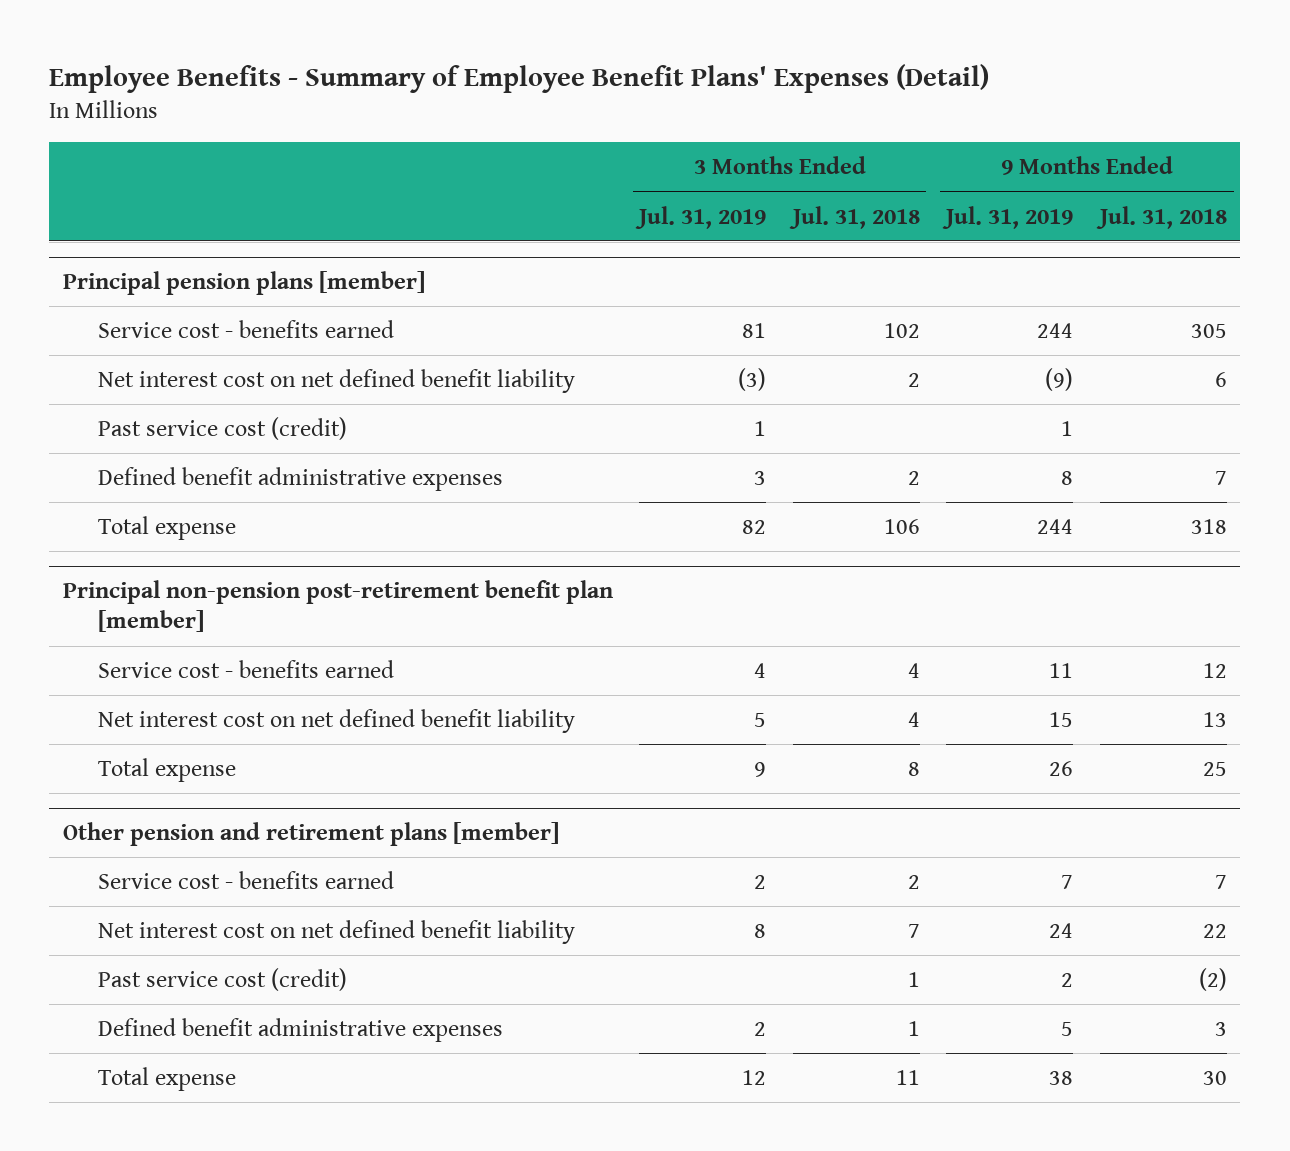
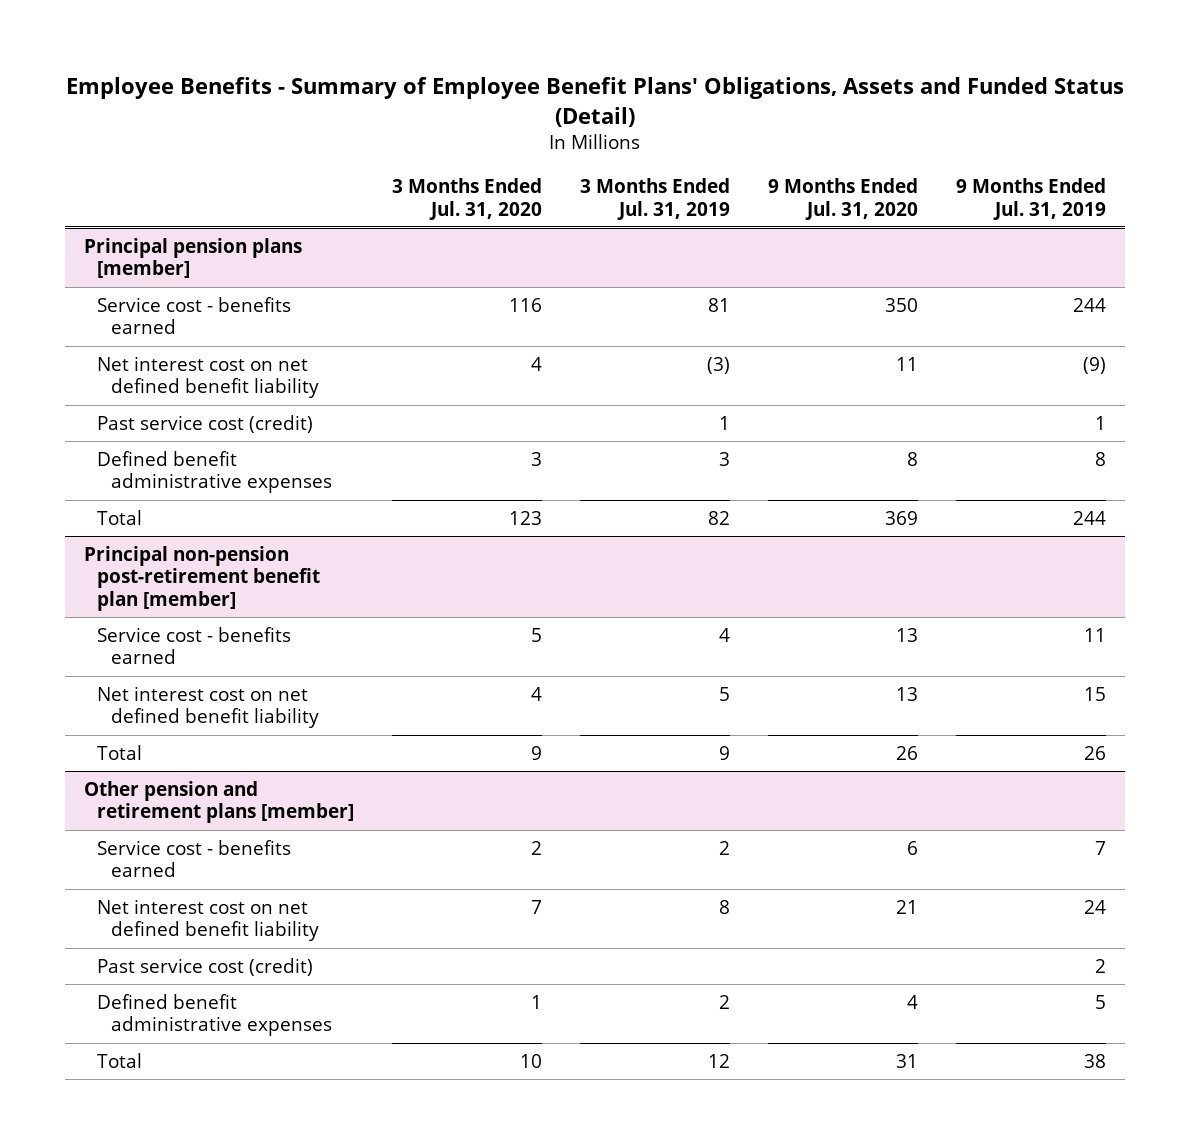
- Employee Benefits - Summary of Employee Benefit Plans' Expenses (Detail)
+ Employee Benefits - Summary of Employee Benefit Plans' Obligations, Assets and Funded Status (Detail)
- | 3 Months Ended Jul. 31, 2019 | 3 Months Ended Jul. 31, 2018 | 9 Months Ended Jul. 31, 2019 | 9 Months Ended Jul. 31, 2018
+ | 3 Months Ended Jul. 31, 2020 | 3 Months Ended Jul. 31, 2019 | 9 Months Ended Jul. 31, 2020 | 9 Months Ended Jul. 31, 2019
@ Principal pension plans [member]
- Total expense | 82 | 106 | 244 | 318
+ Total | 123 | 82 | 369 | 244
@ Principal non-pension post-retirement benefit plan [member]
- Total expense | 9 | 8 | 26 | 25
+ Total | 9 | 9 | 26 | 26
@ Other pension and retirement plans [member]
- Total expense | 12 | 11 | 38 | 30
+ Total | 10 | 12 | 31 | 38

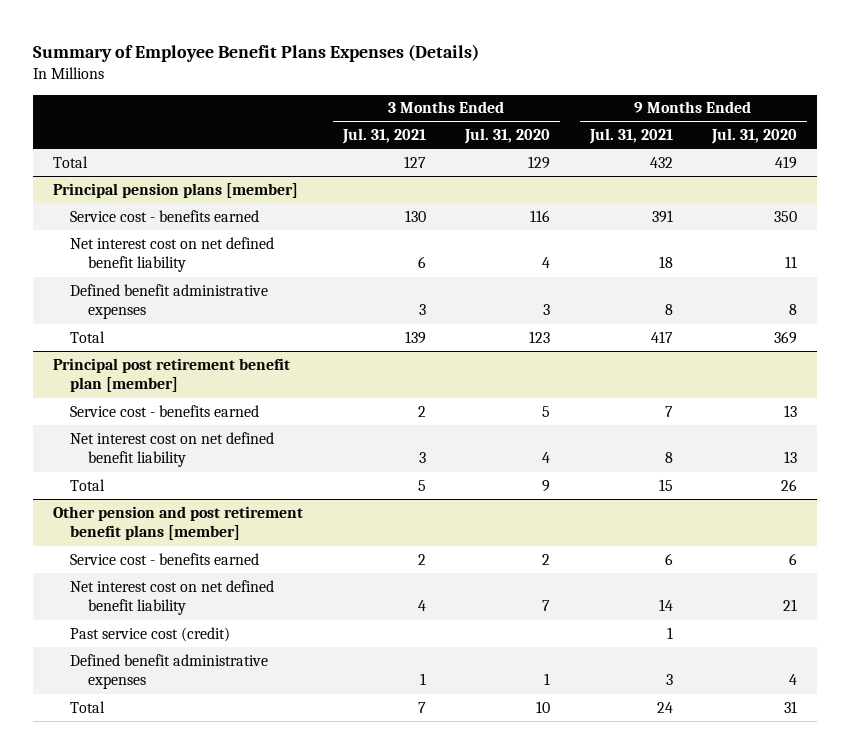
- Employee Benefits - Summary of Employee Benefit Plans' Obligations, Assets and Funded Status (Detail)
+ Summary of Employee Benefit Plans Expenses (Details)
- | 3 Months Ended Jul. 31, 2020 | 3 Months Ended Jul. 31, 2019 | 9 Months Ended Jul. 31, 2020 | 9 Months Ended Jul. 31, 2019
+ | 3 Months Ended Jul. 31, 2021 | 3 Months Ended Jul. 31, 2020 | 9 Months Ended Jul. 31, 2021 | 9 Months Ended Jul. 31, 2020
+ Total | 127 | 129 | 432 | 419
@ Principal pension plans [member]
- Past service cost (credit) | | 1 | | 1
- Principal non-pension post-retirement benefit plan [member]
+ Principal post retirement benefit plan [member]
- Other pension and retirement plans [member]
+ Other pension and post retirement benefit plans [member]

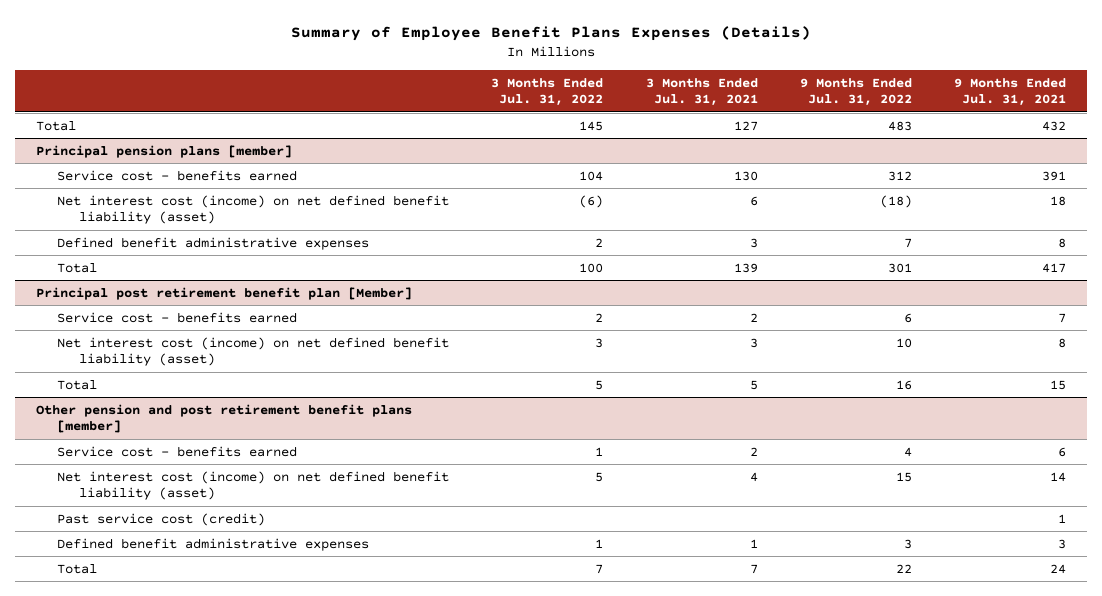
- | 3 Months Ended Jul. 31, 2021 | 3 Months Ended Jul. 31, 2020 | 9 Months Ended Jul. 31, 2021 | 9 Months Ended Jul. 31, 2020
+ | 3 Months Ended Jul. 31, 2022 | 3 Months Ended Jul. 31, 2021 | 9 Months Ended Jul. 31, 2022 | 9 Months Ended Jul. 31, 2021
@ Principal pension plans [member]
- Net interest cost on net defined benefit liability | 6 | 4 | 18 | 11
+ Net interest cost (income) on net defined benefit liability (asset) | (6) | 6 | (18) | 18
- Principal post retirement benefit plan [member]
+ Principal post retirement benefit plan [Member]
- Net interest cost on net defined benefit liability | 3 | 4 | 8 | 13
+ Net interest cost (income) on net defined benefit liability (asset) | 3 | 3 | 10 | 8
@ Other pension and post retirement benefit plans [member]
- Net interest cost on net defined benefit liability | 4 | 7 | 14 | 21
+ Net interest cost (income) on net defined benefit liability (asset) | 5 | 4 | 15 | 14

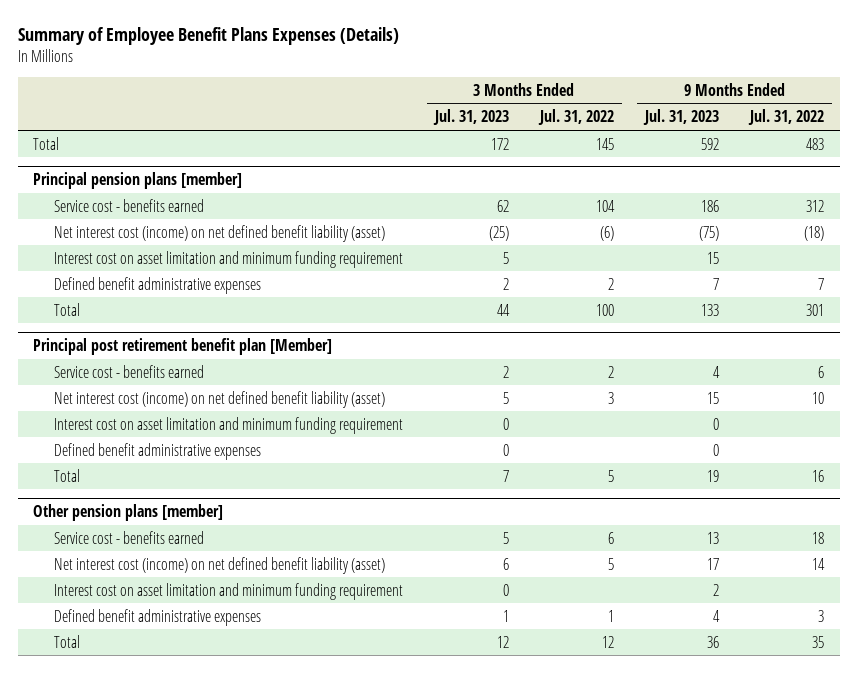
- | 3 Months Ended Jul. 31, 2022 | 3 Months Ended Jul. 31, 2021 | 9 Months Ended Jul. 31, 2022 | 9 Months Ended Jul. 31, 2021
+ | 3 Months Ended Jul. 31, 2023 | 3 Months Ended Jul. 31, 2022 | 9 Months Ended Jul. 31, 2023 | 9 Months Ended Jul. 31, 2022
@ Principal pension plans [member]
+ Interest cost on asset limitation and minimum funding requirement | 5 | | 15 |
@ Principal post retirement benefit plan [Member]
+ Interest cost on asset limitation and minimum funding requirement | 0 | | 0 |
+ Defined benefit administrative expenses | 0 | | 0 |
- Other pension and post retirement benefit plans [member]
- Service cost - benefits earned | 1 | 2 | 4 | 6
- Net interest cost (income) on net defined benefit liability (asset) | 5 | 4 | 15 | 14
- Past service cost (credit) | | | | 1
+ Other pension plans [member]
+ Service cost - benefits earned | 5 | 6 | 13 | 18
+ Net interest cost (income) on net defined benefit liability (asset) | 6 | 5 | 17 | 14
+ Interest cost on asset limitation and minimum funding requirement | 0 | | 2 |
- Total | 7 | 7 | 22 | 24
+ Total | 12 | 12 | 36 | 35

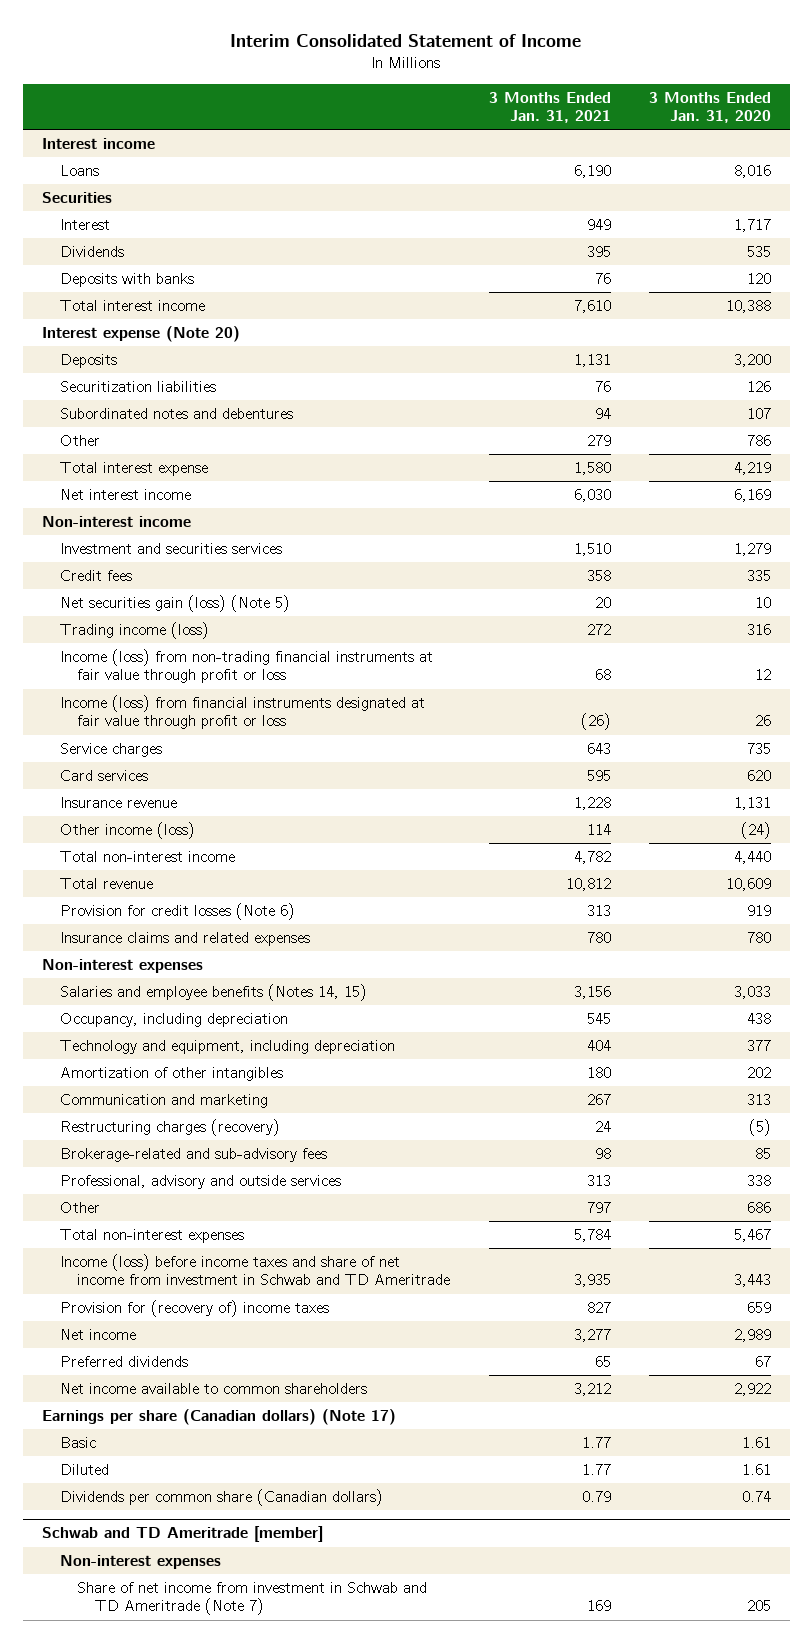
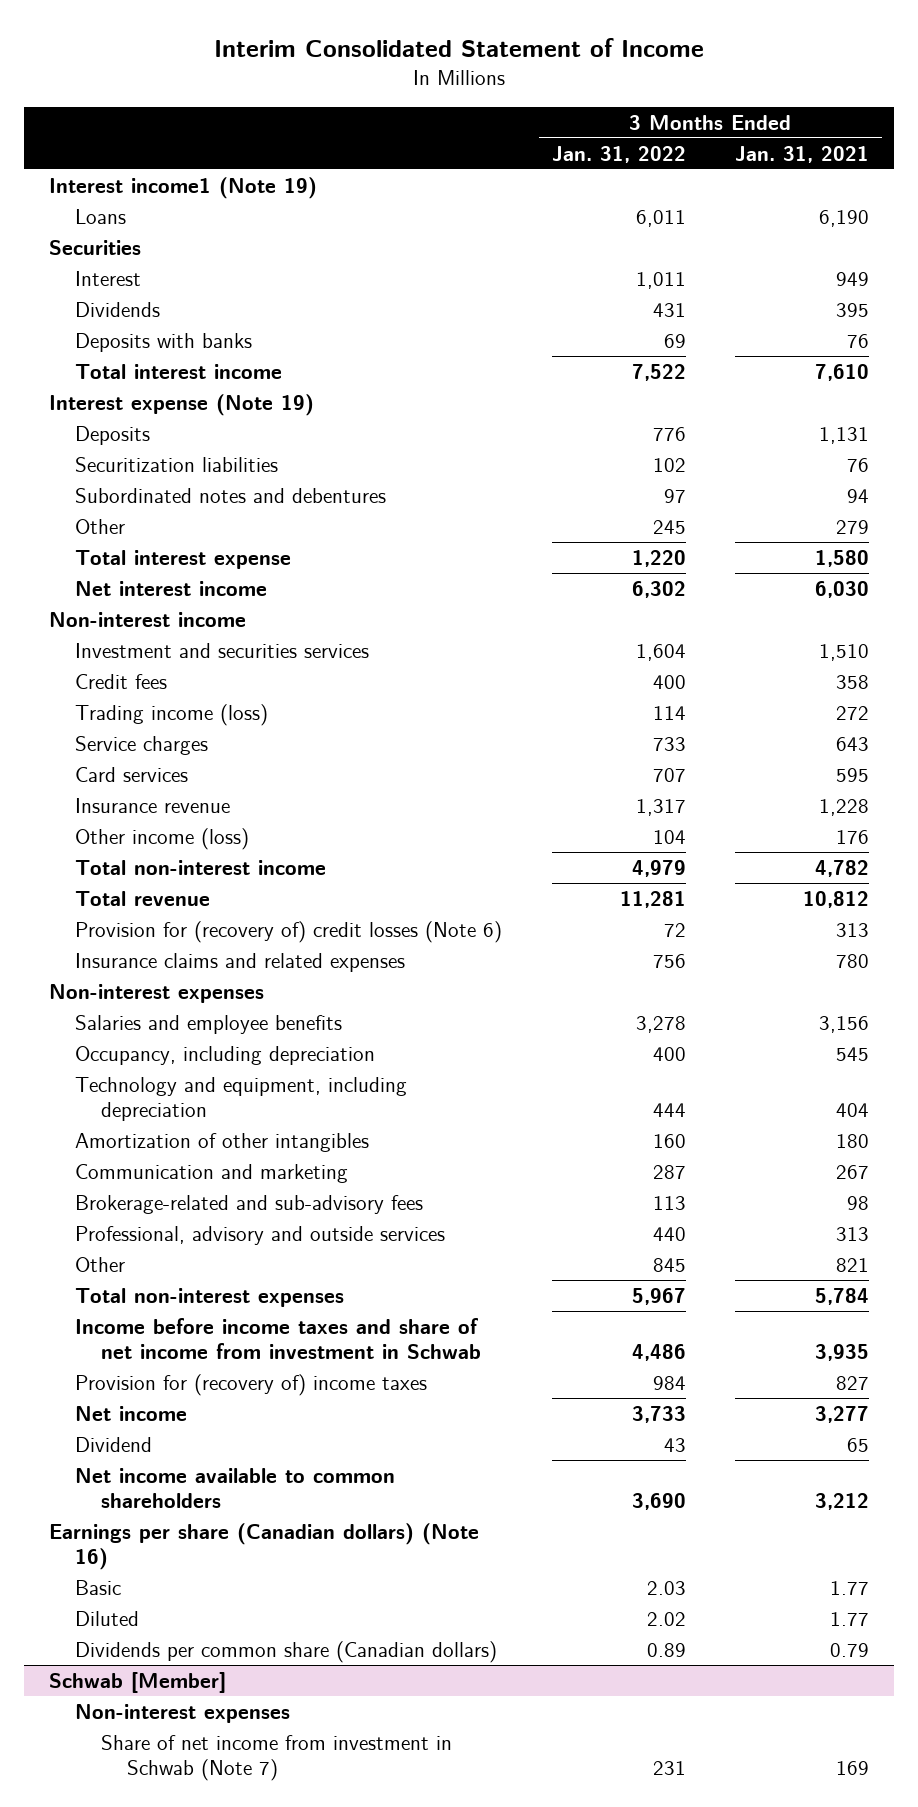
- | 3 Months Ended Jan. 31, 2021 | 3 Months Ended Jan. 31, 2020
+ | 3 Months Ended Jan. 31, 2022 | 3 Months Ended Jan. 31, 2021
- Interest income
+ Interest income1 (Note 19)
- Interest expense (Note 20)
+ Interest expense (Note 19)
- Net securities gain (loss) (Note 5) | 20 | 10
- Income (loss) from non-trading financial instruments at fair value through profit or loss | 68 | 12
- Income (loss) from financial instruments designated at fair value through profit or loss | (26) | 26
- Other income (loss) | 114 | (24)
+ Other income (loss) | 104 | 176
- Provision for credit losses (Note 6) | 313 | 919
+ Provision for (recovery of) credit losses (Note 6) | 72 | 313
- Salaries and employee benefits (Notes 14, 15) | 3,156 | 3,033
+ Salaries and employee benefits | 3,278 | 3,156
- Restructuring charges (recovery) | 24 | (5)
- Other | 797 | 686
+ Other | 845 | 821
- Income (loss) before income taxes and share of net income from investment in Schwab and TD Ameritrade | 3,935 | 3,443
+ Income before income taxes and share of net income from investment in Schwab | 4,486 | 3,935
- Preferred dividends | 65 | 67
+ Dividend | 43 | 65
- Earnings per share (Canadian dollars) (Note 17)
+ Earnings per share (Canadian dollars) (Note 16)
- Schwab and TD Ameritrade [member]
+ Schwab [Member]
- Share of net income from investment in Schwab and TD Ameritrade (Note 7) | 169 | 205
+ Share of net income from investment in Schwab (Note 7) | 231 | 169

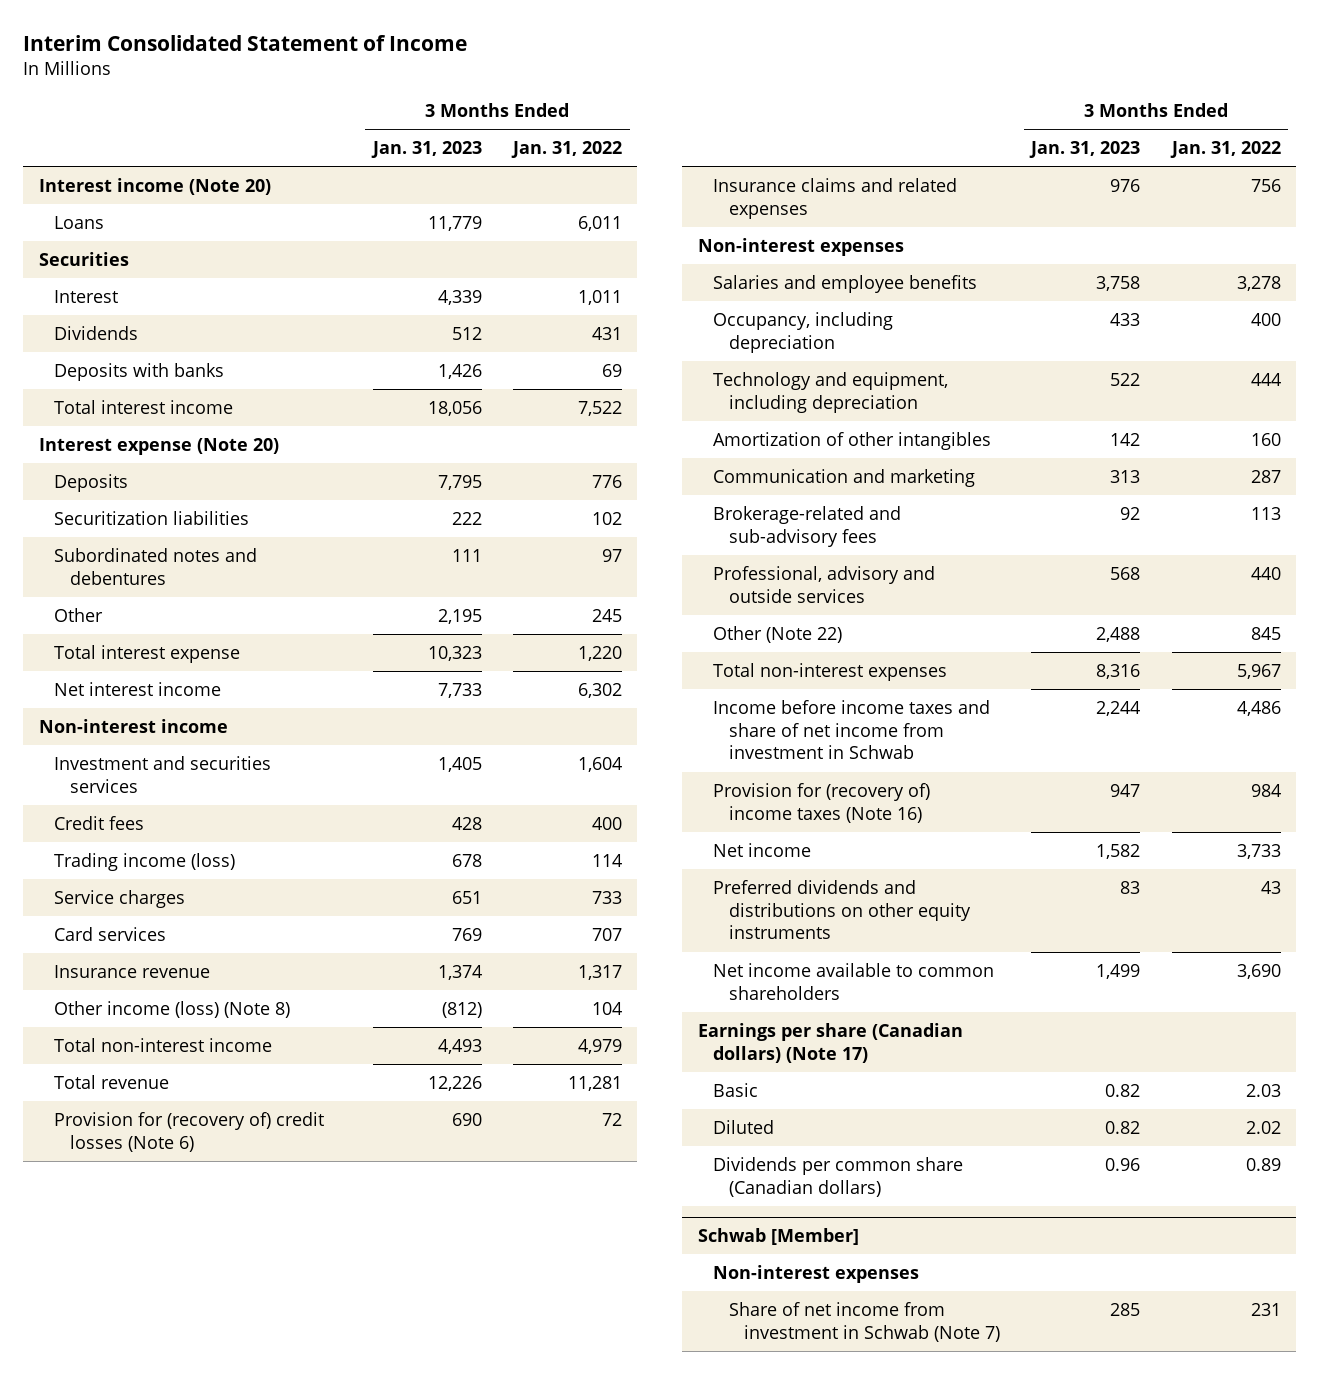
- | 3 Months Ended Jan. 31, 2022 | 3 Months Ended Jan. 31, 2021
+ | 3 Months Ended Jan. 31, 2023 | 3 Months Ended Jan. 31, 2022
- Interest income1 (Note 19)
+ Interest income (Note 20)
- Interest expense (Note 19)
+ Interest expense (Note 20)
- Other income (loss) | 104 | 176
+ Other income (loss) (Note 8) | (812) | 104
- Other | 845 | 821
+ Other (Note 22) | 2,488 | 845
- Provision for (recovery of) income taxes | 984 | 827
+ Provision for (recovery of) income taxes (Note 16) | 947 | 984
- Dividend | 43 | 65
+ Preferred dividends and distributions on other equity instruments | 83 | 43
- Earnings per share (Canadian dollars) (Note 16)
+ Earnings per share (Canadian dollars) (Note 17)

